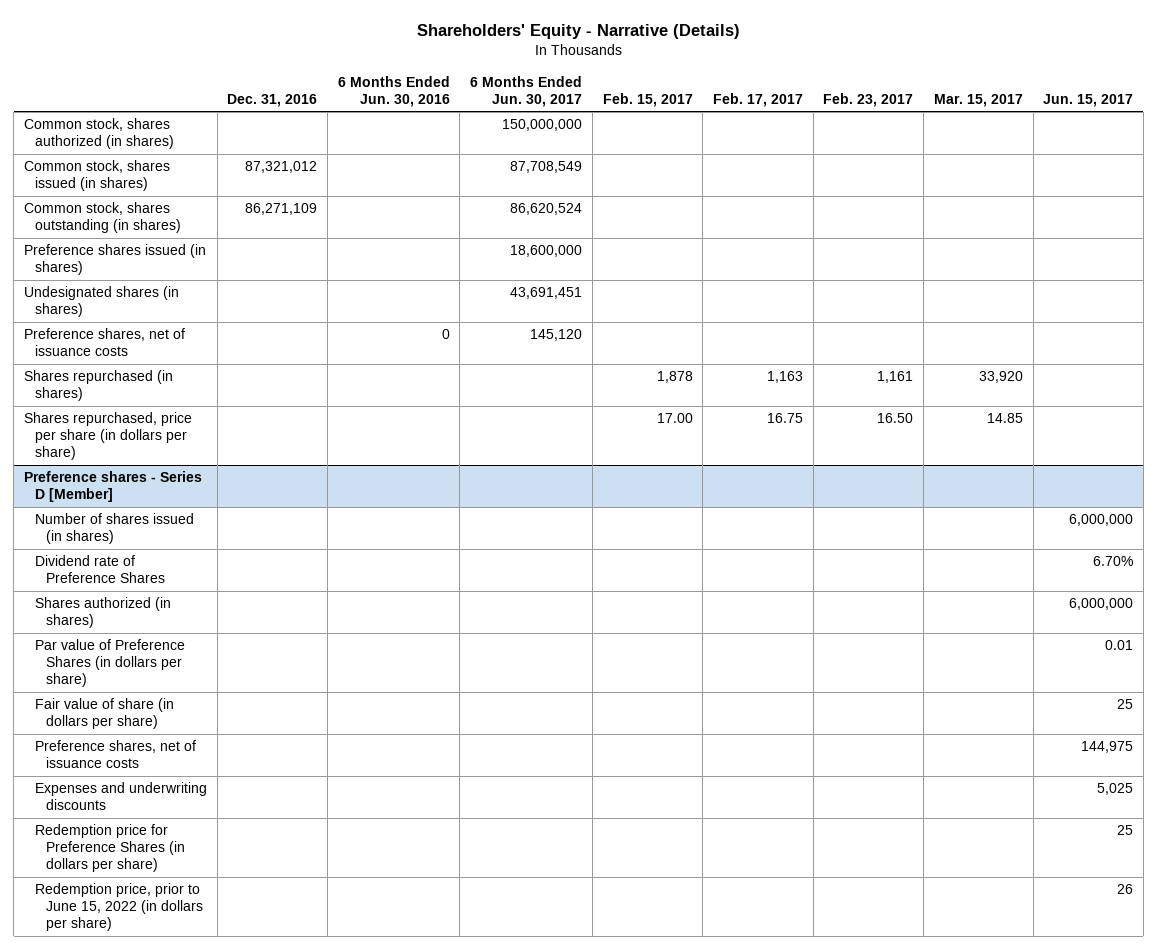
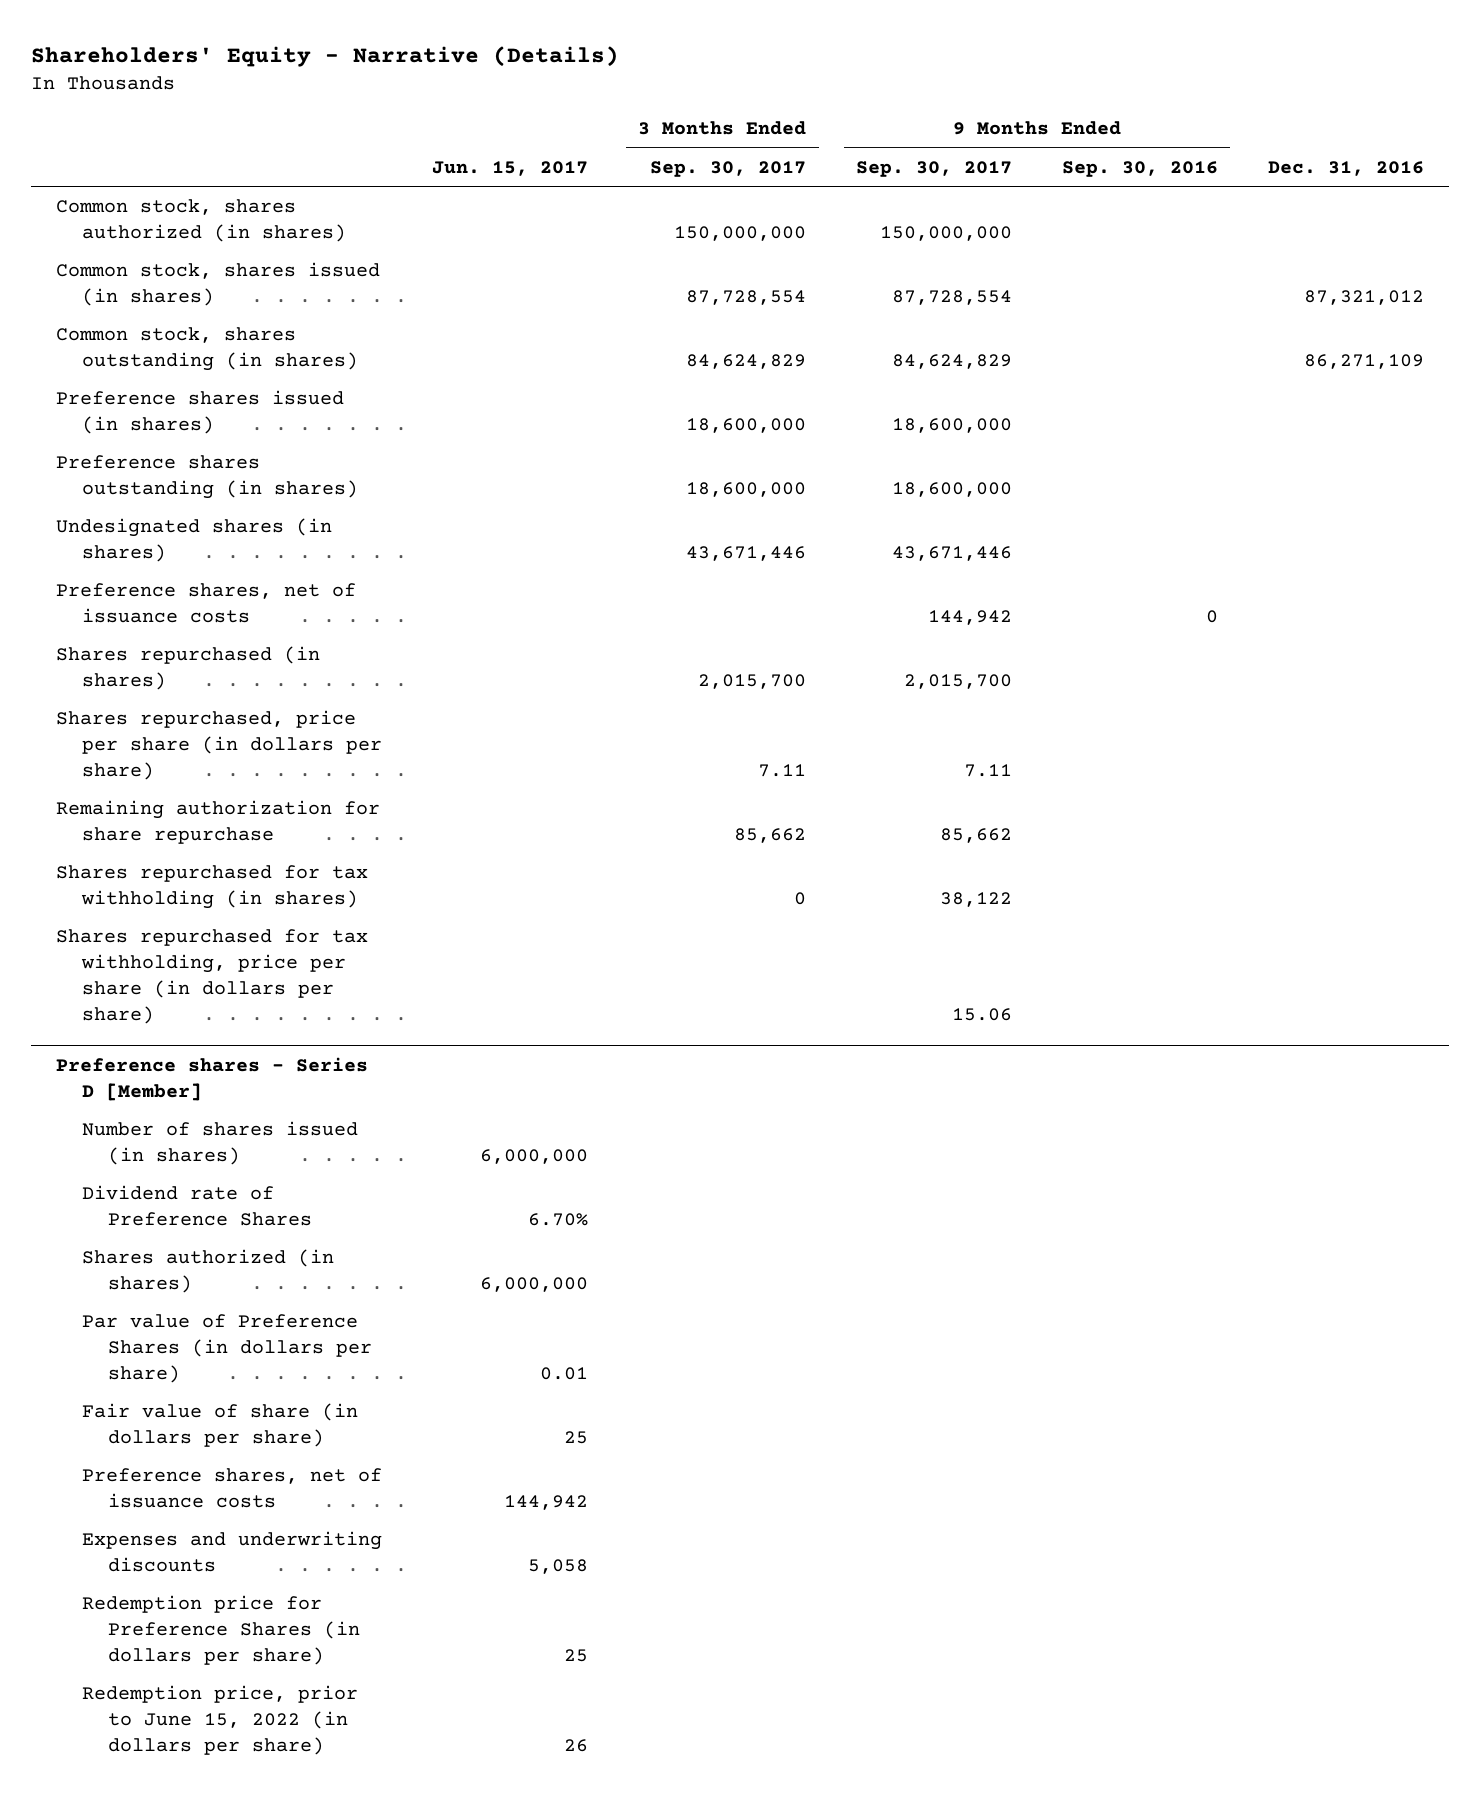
- | Dec. 31, 2016 | 6 Months Ended Jun. 30, 2016 | 6 Months Ended Jun. 30, 2017 | Feb. 15, 2017 | Feb. 17, 2017 | Feb. 23, 2017 | Mar. 15, 2017 | Jun. 15, 2017
+ | Jun. 15, 2017 | 3 Months Ended Sep. 30, 2017 | 9 Months Ended Sep. 30, 2017 | 9 Months Ended Sep. 30, 2016 | Dec. 31, 2016
+ Preference shares outstanding (in shares) | | 18,600,000 | 18,600,000 | |
+ Remaining authorization for share repurchase | | 85,662 | 85,662 | |
+ Shares repurchased for tax withholding (in shares) | | 0 | 38,122 | |
+ Shares repurchased for tax withholding, price per share (in dollars per share) | | | 15.06 | |
@ Preference shares - Series D [Member]
- Preference shares, net of issuance costs | | | | | | | | 144,975
- Expenses and underwriting discounts | | | | | | | | 5,025
+ Preference shares, net of issuance costs | 144,942 | | | |
+ Expenses and underwriting discounts | 5,058 | | | |

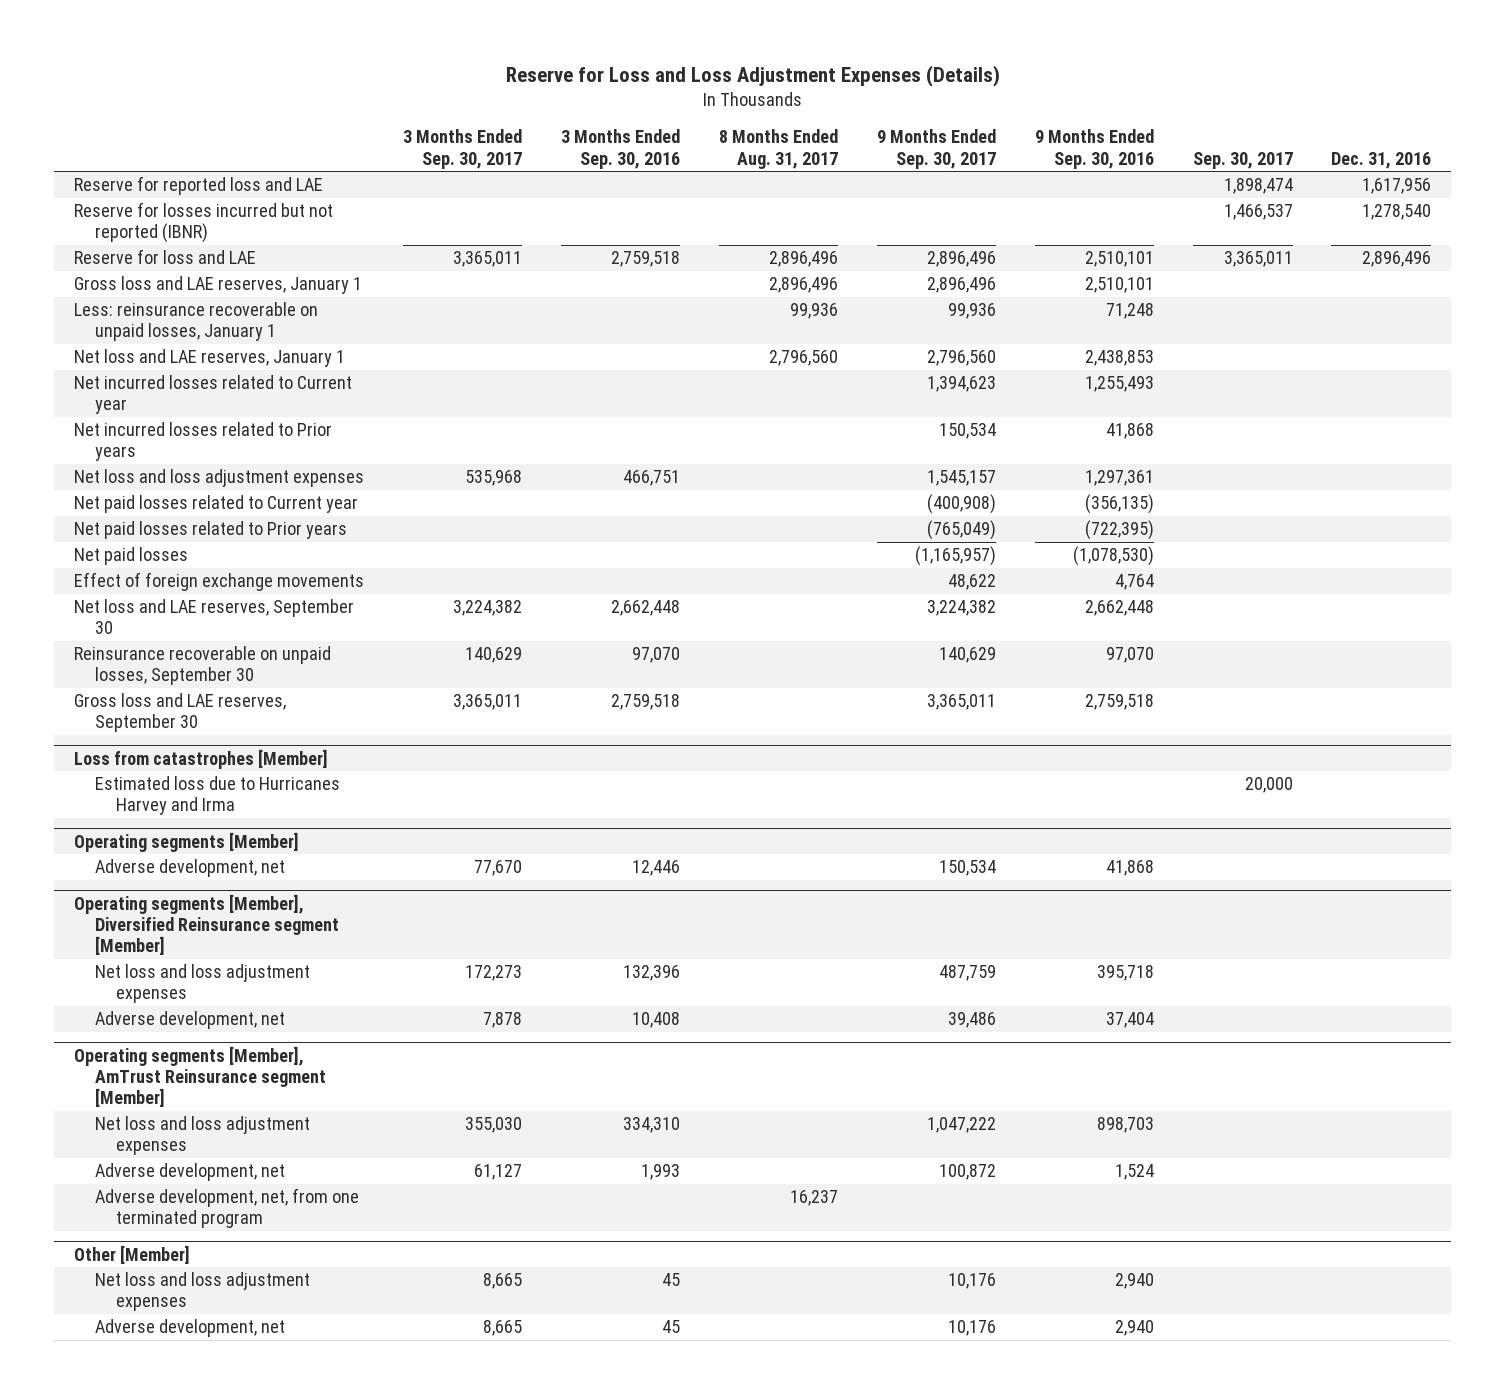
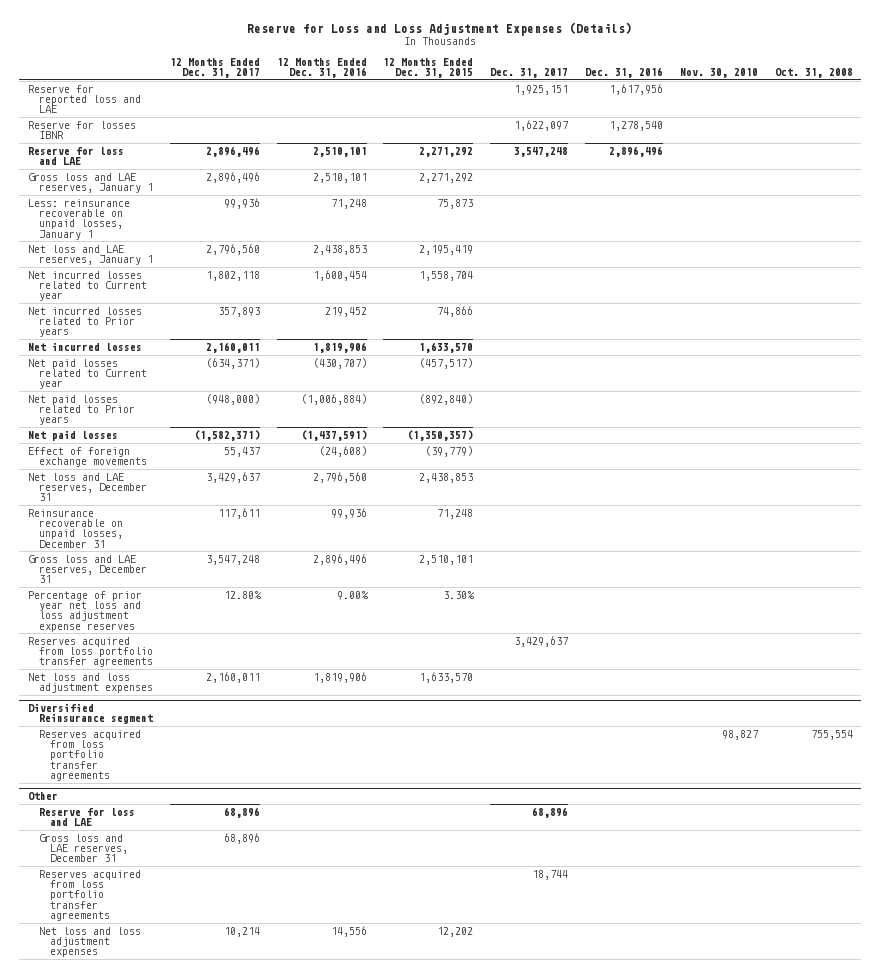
- | 3 Months Ended Sep. 30, 2017 | 3 Months Ended Sep. 30, 2016 | 8 Months Ended Aug. 31, 2017 | 9 Months Ended Sep. 30, 2017 | 9 Months Ended Sep. 30, 2016 | Sep. 30, 2017 | Dec. 31, 2016
+ | 12 Months Ended Dec. 31, 2017 | 12 Months Ended Dec. 31, 2016 | 12 Months Ended Dec. 31, 2015 | Dec. 31, 2017 | Dec. 31, 2016 | Nov. 30, 2010 | Oct. 31, 2008
- Reserve for losses incurred but not reported (IBNR) | | | | | | 1,466,537 | 1,278,540
+ Reserve for losses IBNR | | | | 1,622,097 | 1,278,540 | |
+ Net incurred losses | 2,160,011 | 1,819,906 | 1,633,570 | | | |
- Net loss and LAE reserves, September 30 | 3,224,382 | 2,662,448 | | 3,224,382 | 2,662,448 | |
- Reinsurance recoverable on unpaid losses, September 30 | 140,629 | 97,070 | | 140,629 | 97,070 | |
- Gross loss and LAE reserves, September 30 | 3,365,011 | 2,759,518 | | 3,365,011 | 2,759,518 | |
- Loss from catastrophes [Member]
- Estimated loss due to Hurricanes Harvey and Irma | | | | | | 20,000 |
- Operating segments [Member]
- Adverse development, net | 77,670 | 12,446 | | 150,534 | 41,868 | |
- Operating segments [Member], Diversified Reinsurance segment [Member]
- Net loss and loss adjustment expenses | 172,273 | 132,396 | | 487,759 | 395,718 | |
- Adverse development, net | 7,878 | 10,408 | | 39,486 | 37,404 | |
- Operating segments [Member], AmTrust Reinsurance segment [Member]
- Net loss and loss adjustment expenses | 355,030 | 334,310 | | 1,047,222 | 898,703 | |
- Adverse development, net | 61,127 | 1,993 | | 100,872 | 1,524 | |
- Adverse development, net, from one terminated program | | | 16,237 | | | |
- Other [Member]
+ Net loss and LAE reserves, December 31 | 3,429,637 | 2,796,560 | 2,438,853 | | | |
+ Reinsurance recoverable on unpaid losses, December 31 | 117,611 | 99,936 | 71,248 | | | |
+ Gross loss and LAE reserves, December 31 | 3,547,248 | 2,896,496 | 2,510,101 | | | |
+ Percentage of prior year net loss and loss adjustment expense reserves | 12.80% | 9.00% | 3.30% | | | |
+ Reserves acquired from loss portfolio transfer agreements | | | | 3,429,637 | | |
moved down: Net loss and loss adjustment expenses | 2,160,011 | 1,819,906 | 1,633,570 | | | |
+ Diversified Reinsurance segment
+ Reserves acquired from loss portfolio transfer agreements | | | | | | 98,827 | 755,554
+ Other
+ Reserve for loss and LAE | 68,896 | | | 68,896 | | |
+ Gross loss and LAE reserves, December 31 | 68,896 | | | | | |
+ Reserves acquired from loss portfolio transfer agreements | | | | 18,744 | | |
- Adverse development, net | 8,665 | 45 | | 10,176 | 2,940 | |

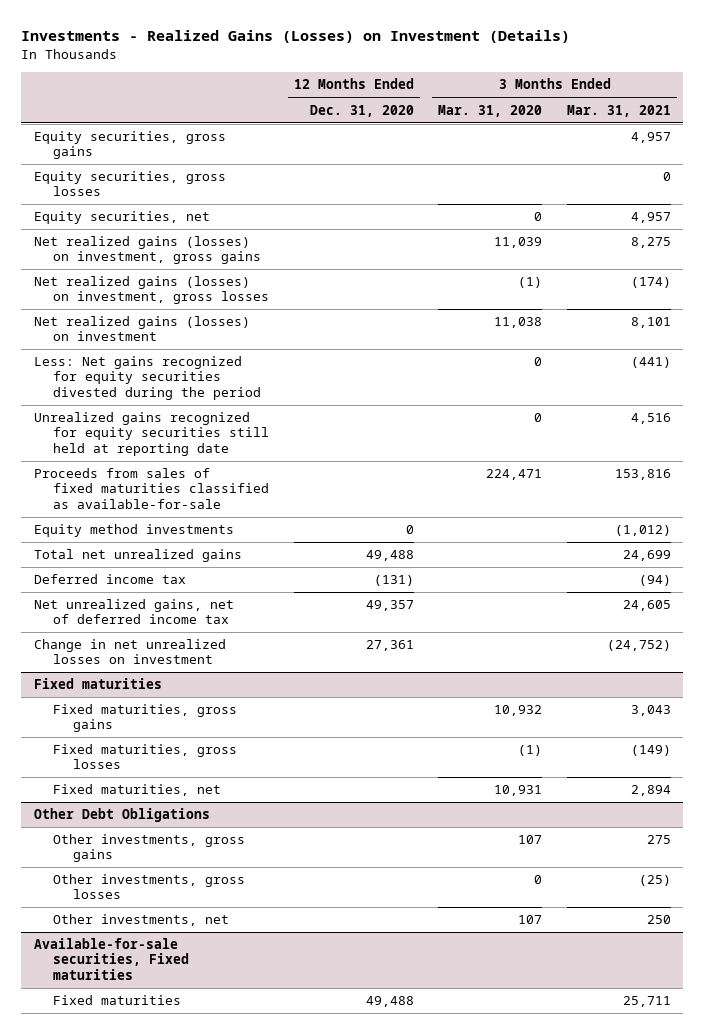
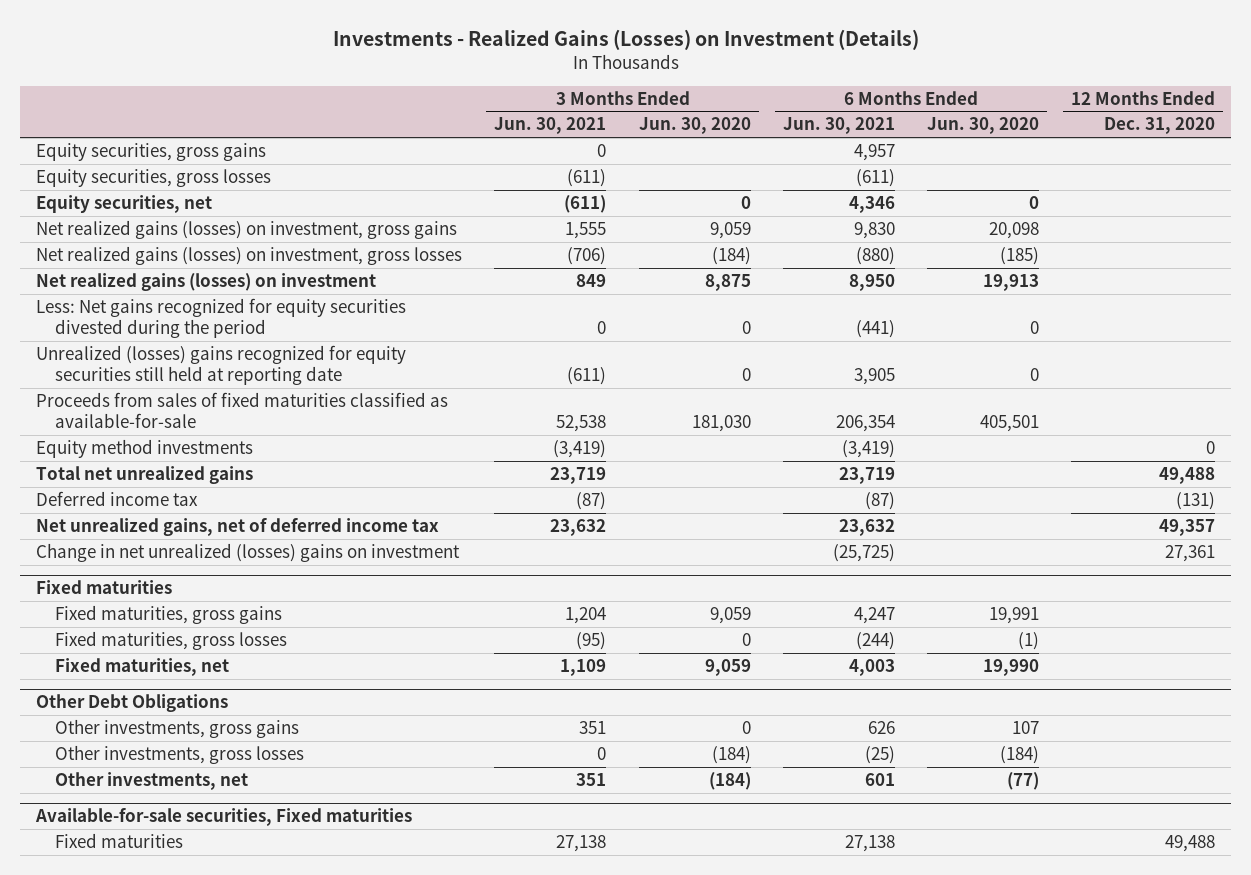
- | 12 Months Ended Dec. 31, 2020 | 3 Months Ended Mar. 31, 2020 | 3 Months Ended Mar. 31, 2021
+ | 3 Months Ended Jun. 30, 2021 | 3 Months Ended Jun. 30, 2020 | 6 Months Ended Jun. 30, 2021 | 6 Months Ended Jun. 30, 2020 | 12 Months Ended Dec. 31, 2020
- Unrealized gains recognized for equity securities still held at reporting date | | 0 | 4,516
+ Unrealized (losses) gains recognized for equity securities still held at reporting date | (611) | 0 | 3,905 | 0 |
- Change in net unrealized losses on investment | 27,361 | | (24,752)
+ Change in net unrealized (losses) gains on investment | | | (25,725) | | 27,361

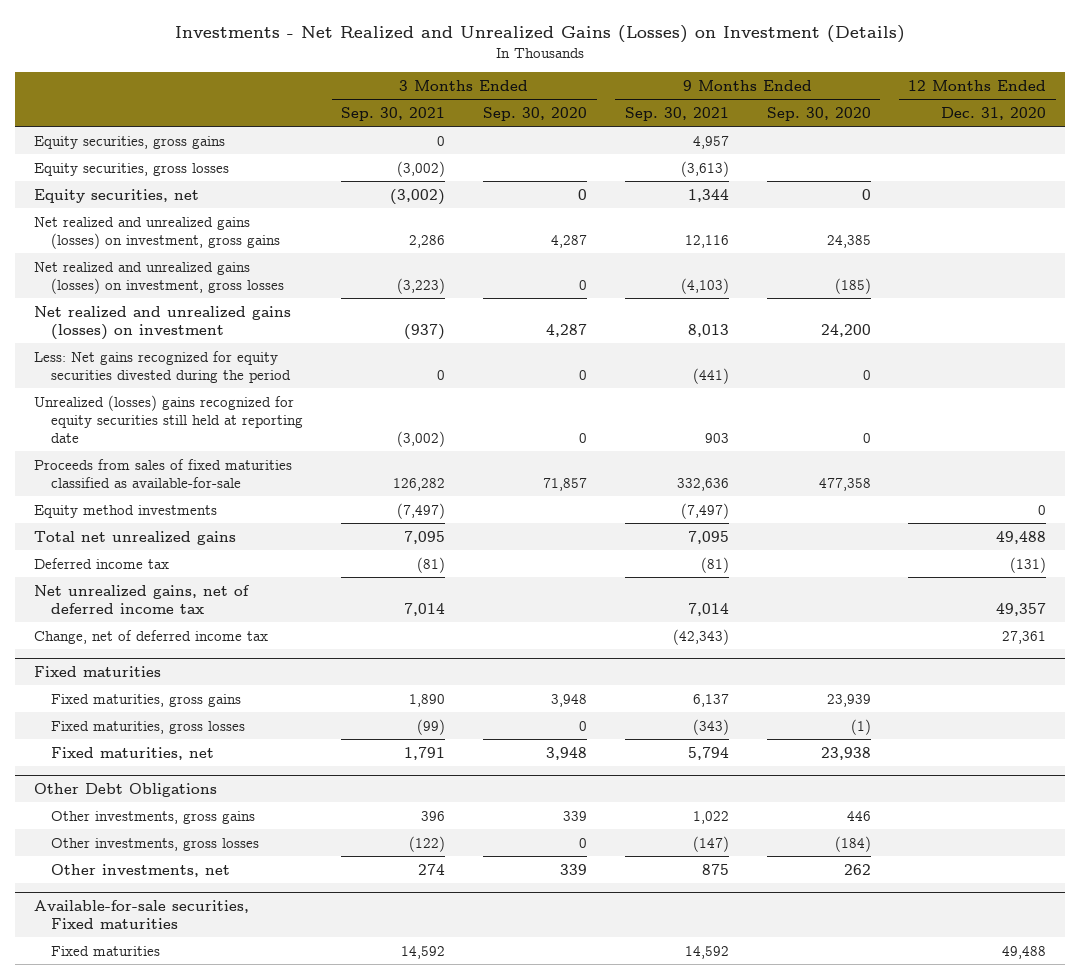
- Investments - Realized Gains (Losses) on Investment (Details)
+ Investments - Net Realized and Unrealized Gains (Losses) on Investment (Details)
- | 3 Months Ended Jun. 30, 2021 | 3 Months Ended Jun. 30, 2020 | 6 Months Ended Jun. 30, 2021 | 6 Months Ended Jun. 30, 2020 | 12 Months Ended Dec. 31, 2020
+ | 3 Months Ended Sep. 30, 2021 | 3 Months Ended Sep. 30, 2020 | 9 Months Ended Sep. 30, 2021 | 9 Months Ended Sep. 30, 2020 | 12 Months Ended Dec. 31, 2020
- Net realized gains (losses) on investment, gross gains | 1,555 | 9,059 | 9,830 | 20,098 |
- Net realized gains (losses) on investment, gross losses | (706) | (184) | (880) | (185) |
- Net realized gains (losses) on investment | 849 | 8,875 | 8,950 | 19,913 |
+ Net realized and unrealized gains (losses) on investment, gross gains | 2,286 | 4,287 | 12,116 | 24,385 |
+ Net realized and unrealized gains (losses) on investment, gross losses | (3,223) | 0 | (4,103) | (185) |
+ Net realized and unrealized gains (losses) on investment | (937) | 4,287 | 8,013 | 24,200 |
- Change in net unrealized (losses) gains on investment | | | (25,725) | | 27,361
+ Change, net of deferred income tax | | | (42,343) | | 27,361

